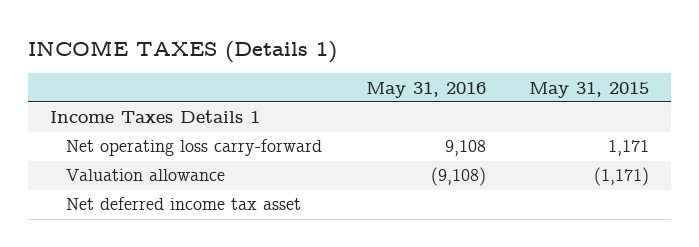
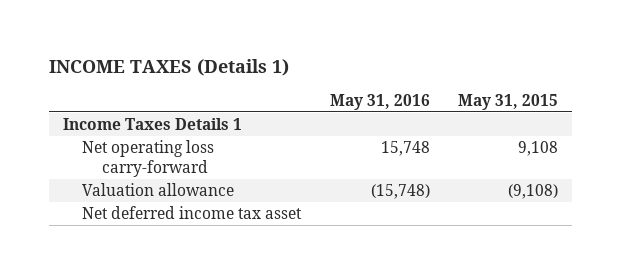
- Net operating loss carry-forward | 9,108 | 1,171
- Valuation allowance | (9,108) | (1,171)
+ Net operating loss carry-forward | 15,748 | 9,108
+ Valuation allowance | (15,748) | (9,108)

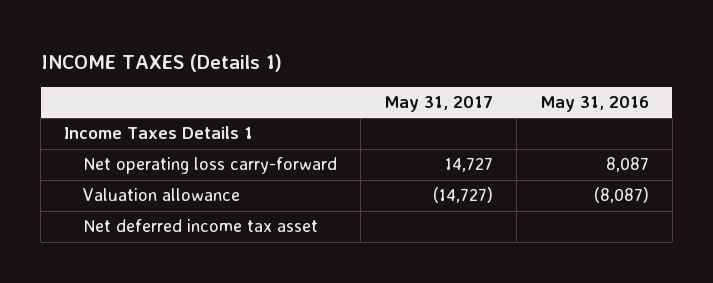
- | May 31, 2016 | May 31, 2015
+ | May 31, 2017 | May 31, 2016
- Net operating loss carry-forward | 15,748 | 9,108
- Valuation allowance | (15,748) | (9,108)
+ Net operating loss carry-forward | 14,727 | 8,087
+ Valuation allowance | (14,727) | (8,087)

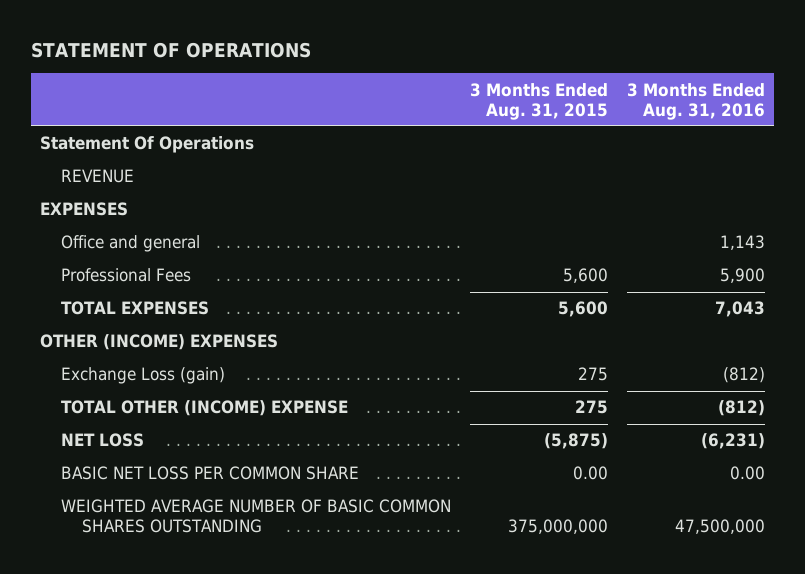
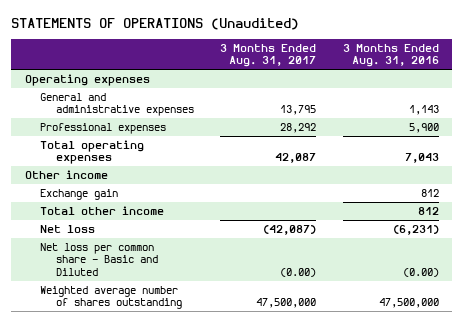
- STATEMENT OF OPERATIONS
+ STATEMENTS OF OPERATIONS (Unaudited)
- | 3 Months Ended Aug. 31, 2015 | 3 Months Ended Aug. 31, 2016
+ | 3 Months Ended Aug. 31, 2017 | 3 Months Ended Aug. 31, 2016
- Statement Of Operations
- REVENUE
- EXPENSES
- Office and general | | 1,143
- Professional Fees | 5,600 | 5,900
- TOTAL EXPENSES | 5,600 | 7,043
- OTHER (INCOME) EXPENSES
- Exchange Loss (gain) | 275 | (812)
- TOTAL OTHER (INCOME) EXPENSE | 275 | (812)
- NET LOSS | (5,875) | (6,231)
- BASIC NET LOSS PER COMMON SHARE | 0.00 | 0.00
- WEIGHTED AVERAGE NUMBER OF BASIC COMMON SHARES OUTSTANDING | 375,000,000 | 47,500,000
+ Operating expenses
+ General and administrative expenses | 13,795 | 1,143
+ Professional expenses | 28,292 | 5,900
+ Total operating expenses | 42,087 | 7,043
+ Other income
+ Exchange gain | | 812
+ Total other income | | 812
+ Net loss | (42,087) | (6,231)
+ Net loss per common share - Basic and Diluted | (0.00) | (0.00)
+ Weighted average number of shares outstanding | 47,500,000 | 47,500,000

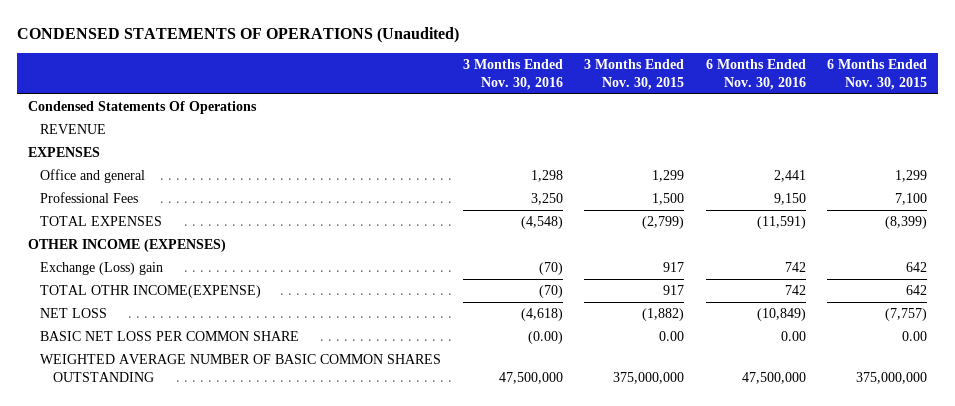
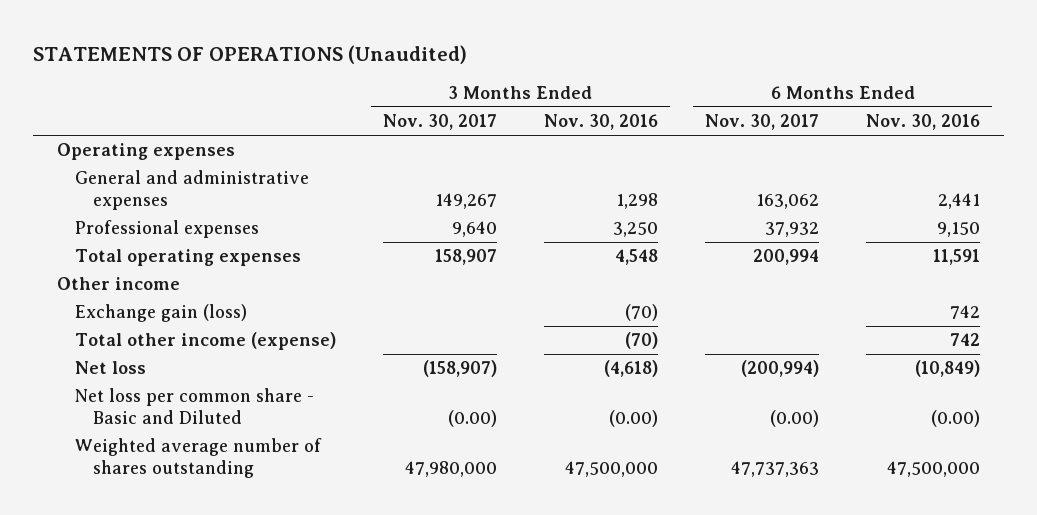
- CONDENSED STATEMENTS OF OPERATIONS (Unaudited)
+ STATEMENTS OF OPERATIONS (Unaudited)
- | 3 Months Ended Nov. 30, 2016 | 3 Months Ended Nov. 30, 2015 | 6 Months Ended Nov. 30, 2016 | 6 Months Ended Nov. 30, 2015
+ | 3 Months Ended Nov. 30, 2017 | 3 Months Ended Nov. 30, 2016 | 6 Months Ended Nov. 30, 2017 | 6 Months Ended Nov. 30, 2016
- Condensed Statements Of Operations
- REVENUE
- EXPENSES
- Office and general | 1,298 | 1,299 | 2,441 | 1,299
- Professional Fees | 3,250 | 1,500 | 9,150 | 7,100
- TOTAL EXPENSES | (4,548) | (2,799) | (11,591) | (8,399)
- OTHER INCOME (EXPENSES)
- Exchange (Loss) gain | (70) | 917 | 742 | 642
- TOTAL OTHR INCOME(EXPENSE) | (70) | 917 | 742 | 642
- NET LOSS | (4,618) | (1,882) | (10,849) | (7,757)
- BASIC NET LOSS PER COMMON SHARE | (0.00) | 0.00 | 0.00 | 0.00
- WEIGHTED AVERAGE NUMBER OF BASIC COMMON SHARES OUTSTANDING | 47,500,000 | 375,000,000 | 47,500,000 | 375,000,000
+ Operating expenses
+ General and administrative expenses | 149,267 | 1,298 | 163,062 | 2,441
+ Professional expenses | 9,640 | 3,250 | 37,932 | 9,150
+ Total operating expenses | 158,907 | 4,548 | 200,994 | 11,591
+ Other income
+ Exchange gain (loss) | | (70) | | 742
+ Total other income (expense) | | (70) | | 742
+ Net loss | (158,907) | (4,618) | (200,994) | (10,849)
+ Net loss per common share - Basic and Diluted | (0.00) | (0.00) | (0.00) | (0.00)
+ Weighted average number of shares outstanding | 47,980,000 | 47,500,000 | 47,737,363 | 47,500,000

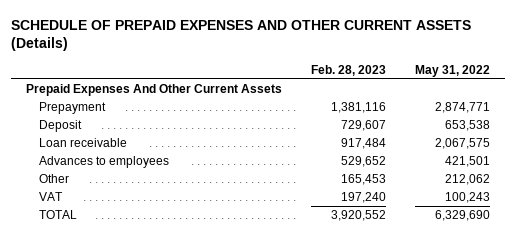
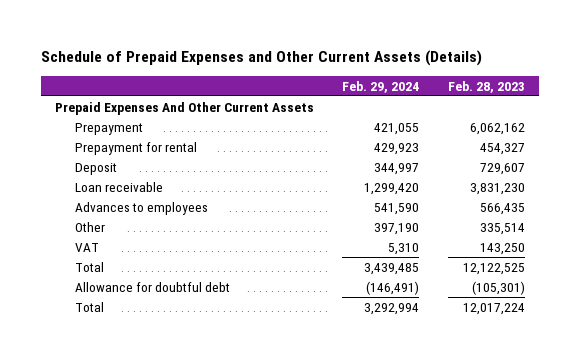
- SCHEDULE OF PREPAID EXPENSES AND OTHER CURRENT ASSETS (Details)
+ Schedule of Prepaid Expenses and Other Current Assets (Details)
- | Feb. 28, 2023 | May 31, 2022
+ | Feb. 29, 2024 | Feb. 28, 2023
- Prepayment | 1,381,116 | 2,874,771
+ Prepayment | 421,055 | 6,062,162
+ Prepayment for rental | 429,923 | 454,327
- Loan receivable | 917,484 | 2,067,575
- Advances to employees | 529,652 | 421,501
- Other | 165,453 | 212,062
- VAT | 197,240 | 100,243
- TOTAL | 3,920,552 | 6,329,690
+ Loan receivable | 1,299,420 | 3,831,230
+ Advances to employees | 541,590 | 566,435
+ Other | 397,190 | 335,514
+ VAT | 5,310 | 143,250
+ Total | 3,439,485 | 12,122,525
+ Allowance for doubtful debt | (146,491) | (105,301)
+ Total | 3,292,994 | 12,017,224

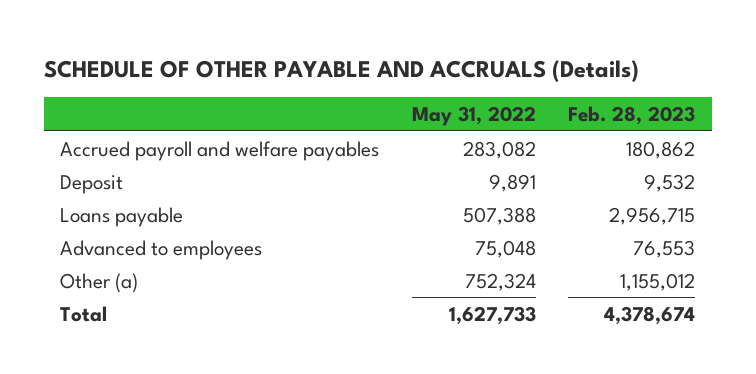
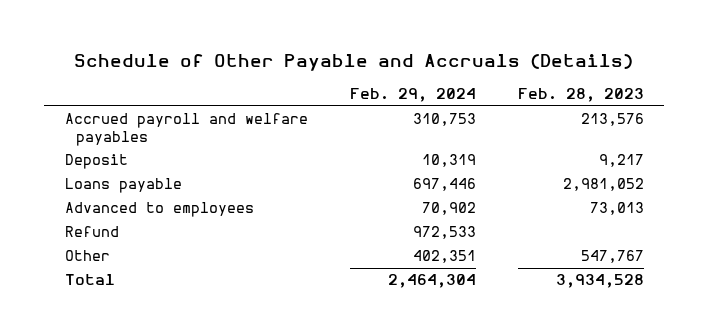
- SCHEDULE OF OTHER PAYABLE AND ACCRUALS (Details)
+ Schedule of Other Payable and Accruals (Details)
- | May 31, 2022 | Feb. 28, 2023
+ | Feb. 29, 2024 | Feb. 28, 2023
- Accrued payroll and welfare payables | 283,082 | 180,862
- Deposit | 9,891 | 9,532
- Loans payable | 507,388 | 2,956,715
- Advanced to employees | 75,048 | 76,553
- Other (a) | 752,324 | 1,155,012
- Total | 1,627,733 | 4,378,674
+ Accrued payroll and welfare payables | 310,753 | 213,576
+ Deposit | 10,319 | 9,217
+ Loans payable | 697,446 | 2,981,052
+ Advanced to employees | 70,902 | 73,013
+ Refund | 972,533 |
+ Other | 402,351 | 547,767
+ Total | 2,464,304 | 3,934,528

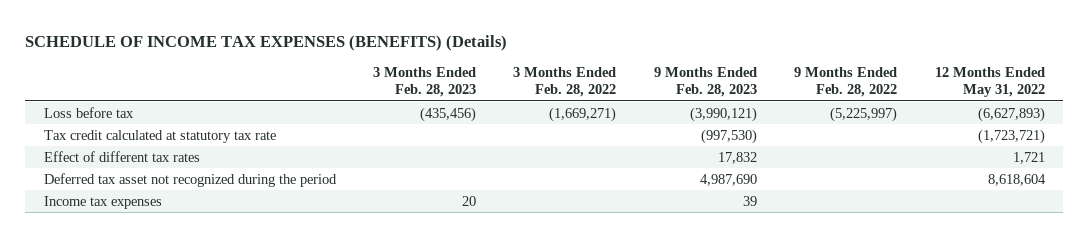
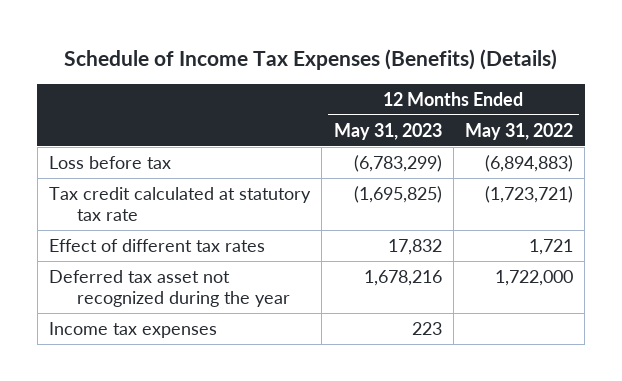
- SCHEDULE OF INCOME TAX EXPENSES (BENEFITS) (Details)
+ Schedule of Income Tax Expenses (Benefits) (Details)
- | 3 Months Ended Feb. 28, 2023 | 3 Months Ended Feb. 28, 2022 | 9 Months Ended Feb. 28, 2023 | 9 Months Ended Feb. 28, 2022 | 12 Months Ended May 31, 2022
+ | 12 Months Ended May 31, 2023 | 12 Months Ended May 31, 2022
- Loss before tax | (435,456) | (1,669,271) | (3,990,121) | (5,225,997) | (6,627,893)
+ Loss before tax | (6,783,299) | (6,894,883)
- Deferred tax asset not recognized during the period | | | 4,987,690 | | 8,618,604
+ Deferred tax asset not recognized during the year | 1,678,216 | 1,722,000

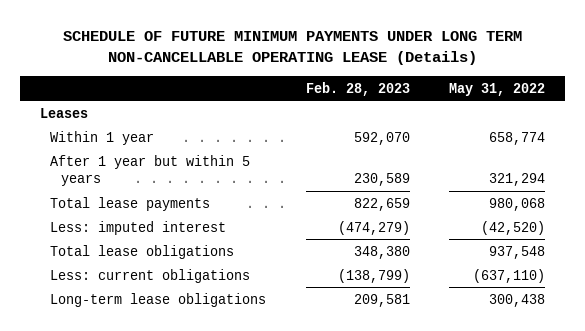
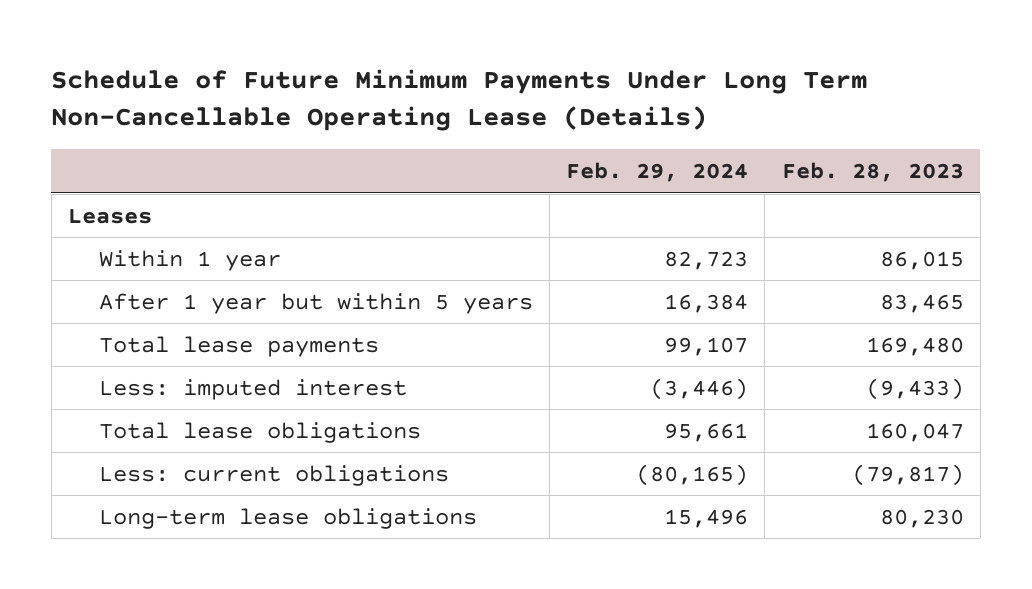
- SCHEDULE OF FUTURE MINIMUM PAYMENTS UNDER LONG TERM NON-CANCELLABLE OPERATING LEASE (Details)
+ Schedule of Future Minimum Payments Under Long Term Non-Cancellable Operating Lease (Details)
- | Feb. 28, 2023 | May 31, 2022
+ | Feb. 29, 2024 | Feb. 28, 2023
- Within 1 year | 592,070 | 658,774
- After 1 year but within 5 years | 230,589 | 321,294
- Total lease payments | 822,659 | 980,068
- Less: imputed interest | (474,279) | (42,520)
- Total lease obligations | 348,380 | 937,548
- Less: current obligations | (138,799) | (637,110)
- Long-term lease obligations | 209,581 | 300,438
+ Within 1 year | 82,723 | 86,015
+ After 1 year but within 5 years | 16,384 | 83,465
+ Total lease payments | 99,107 | 169,480
+ Less: imputed interest | (3,446) | (9,433)
+ Total lease obligations | 95,661 | 160,047
+ Less: current obligations | (80,165) | (79,817)
+ Long-term lease obligations | 15,496 | 80,230

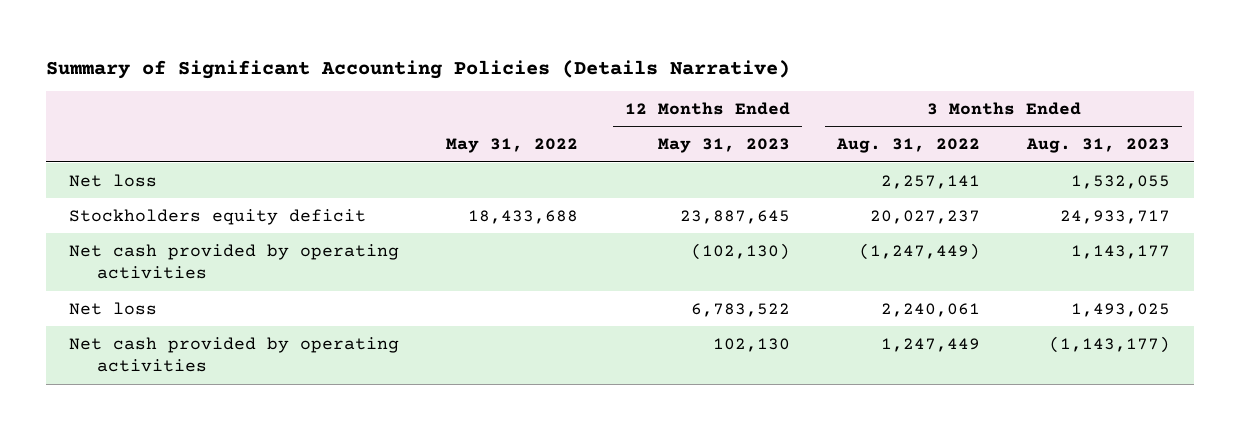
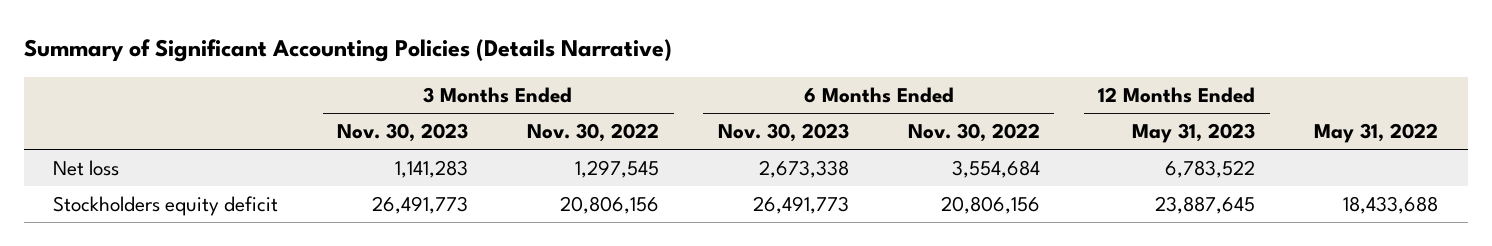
- | May 31, 2022 | 12 Months Ended May 31, 2023 | 3 Months Ended Aug. 31, 2022 | 3 Months Ended Aug. 31, 2023
+ | 3 Months Ended Nov. 30, 2023 | 3 Months Ended Nov. 30, 2022 | 6 Months Ended Nov. 30, 2023 | 6 Months Ended Nov. 30, 2022 | 12 Months Ended May 31, 2023 | May 31, 2022
- Net loss | | | 2,257,141 | 1,532,055
- Net cash provided by operating activities | | (102,130) | (1,247,449) | 1,143,177
- Net cash provided by operating activities | | 102,130 | 1,247,449 | (1,143,177)
moved down: Stockholders equity deficit | 26,491,773 | 20,806,156 | 26,491,773 | 20,806,156 | 23,887,645 | 18,433,688

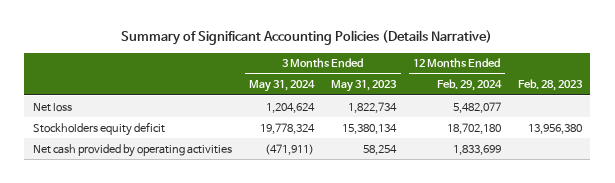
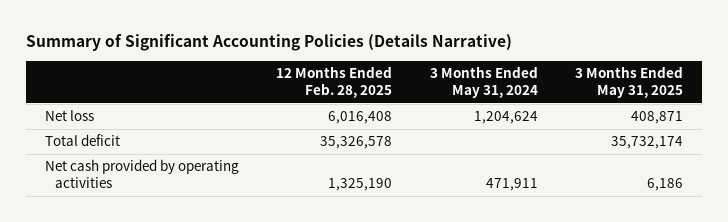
- | 3 Months Ended May 31, 2024 | 3 Months Ended May 31, 2023 | 12 Months Ended Feb. 29, 2024 | Feb. 28, 2023
+ | 12 Months Ended Feb. 28, 2025 | 3 Months Ended May 31, 2024 | 3 Months Ended May 31, 2025
- Stockholders equity deficit | 19,778,324 | 15,380,134 | 18,702,180 | 13,956,380
- Net cash provided by operating activities | (471,911) | 58,254 | 1,833,699 |
+ Total deficit | 35,326,578 | | 35,732,174
+ Net cash provided by operating activities | 1,325,190 | 471,911 | 6,186

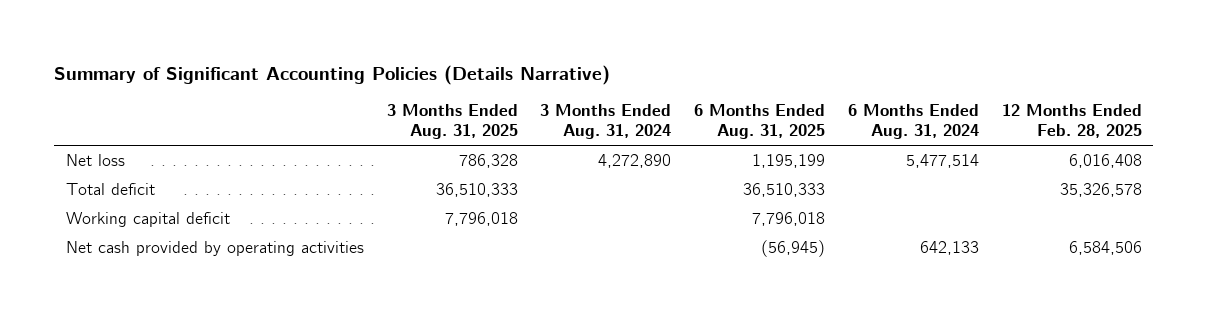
- | 12 Months Ended Feb. 28, 2025 | 3 Months Ended May 31, 2024 | 3 Months Ended May 31, 2025
+ | 3 Months Ended Aug. 31, 2025 | 3 Months Ended Aug. 31, 2024 | 6 Months Ended Aug. 31, 2025 | 6 Months Ended Aug. 31, 2024 | 12 Months Ended Feb. 28, 2025
- Net cash provided by operating activities | 1,325,190 | 471,911 | 6,186
+ Working capital deficit | 7,796,018 | | 7,796,018 | |
+ Net cash provided by operating activities | | | (56,945) | 642,133 | 6,584,506

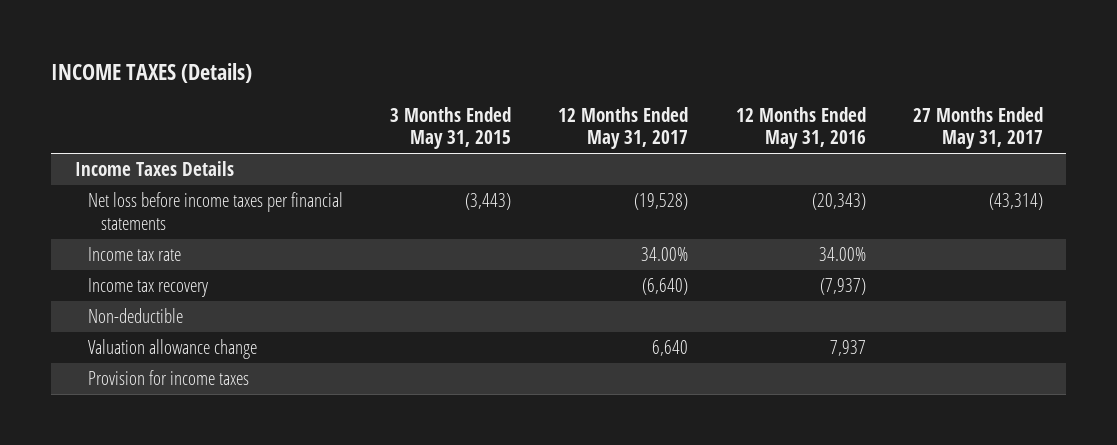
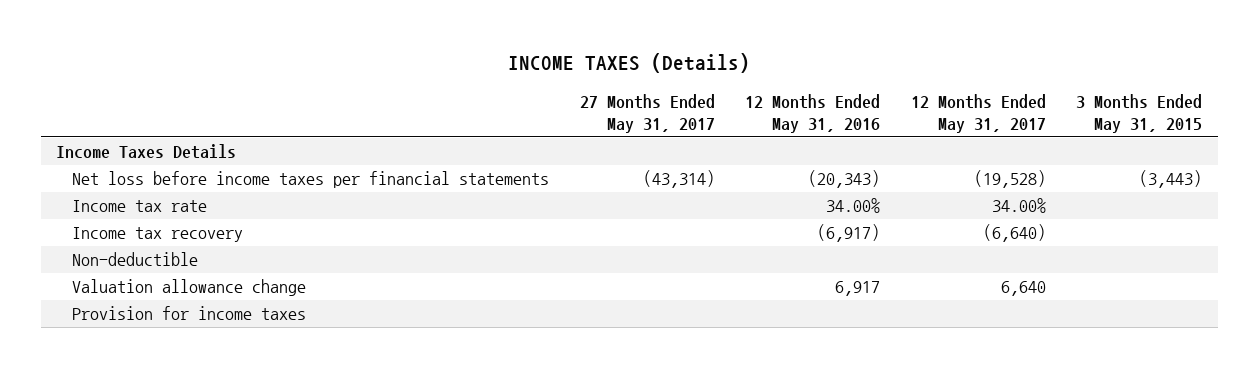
- | 3 Months Ended May 31, 2015 | 12 Months Ended May 31, 2017 | 12 Months Ended May 31, 2016 | 27 Months Ended May 31, 2017
+ | 27 Months Ended May 31, 2017 | 12 Months Ended May 31, 2016 | 12 Months Ended May 31, 2017 | 3 Months Ended May 31, 2015
- Income tax recovery | | (6,640) | (7,937) |
+ Income tax recovery | | (6,917) | (6,640) |
- Valuation allowance change | | 6,640 | 7,937 |
+ Valuation allowance change | | 6,917 | 6,640 |

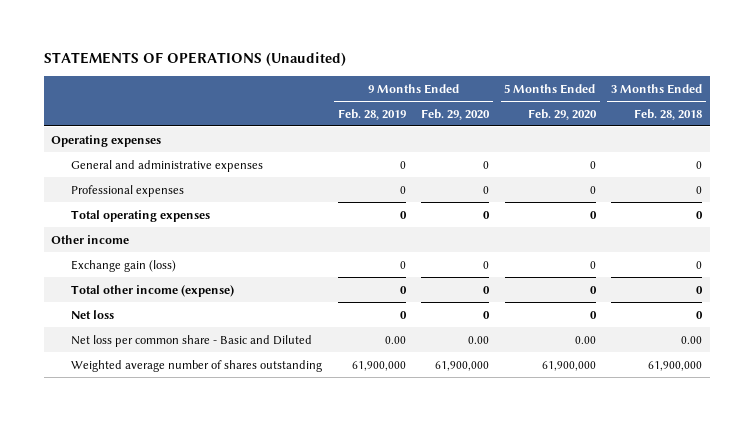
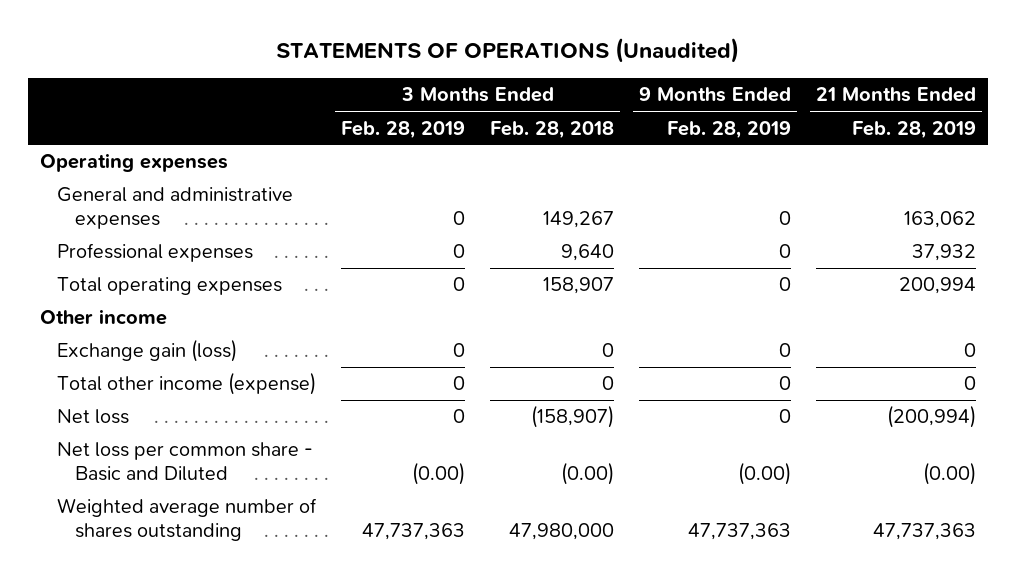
- | 9 Months Ended Feb. 28, 2019 | 9 Months Ended Feb. 29, 2020 | 5 Months Ended Feb. 29, 2020 | 3 Months Ended Feb. 28, 2018
+ | 3 Months Ended Feb. 28, 2019 | 3 Months Ended Feb. 28, 2018 | 9 Months Ended Feb. 28, 2019 | 21 Months Ended Feb. 28, 2019
- General and administrative expenses | 0 | 0 | 0 | 0
- Professional expenses | 0 | 0 | 0 | 0
- Total operating expenses | 0 | 0 | 0 | 0
+ General and administrative expenses | 0 | 149,267 | 0 | 163,062
+ Professional expenses | 0 | 9,640 | 0 | 37,932
+ Total operating expenses | 0 | 158,907 | 0 | 200,994
- Net loss | 0 | 0 | 0 | 0
- Net loss per common share - Basic and Diluted | 0.00 | 0.00 | 0.00 | 0.00
- Weighted average number of shares outstanding | 61,900,000 | 61,900,000 | 61,900,000 | 61,900,000
+ Net loss | 0 | (158,907) | 0 | (200,994)
+ Net loss per common share - Basic and Diluted | (0.00) | (0.00) | (0.00) | (0.00)
+ Weighted average number of shares outstanding | 47,737,363 | 47,980,000 | 47,737,363 | 47,737,363

